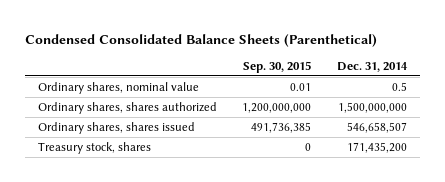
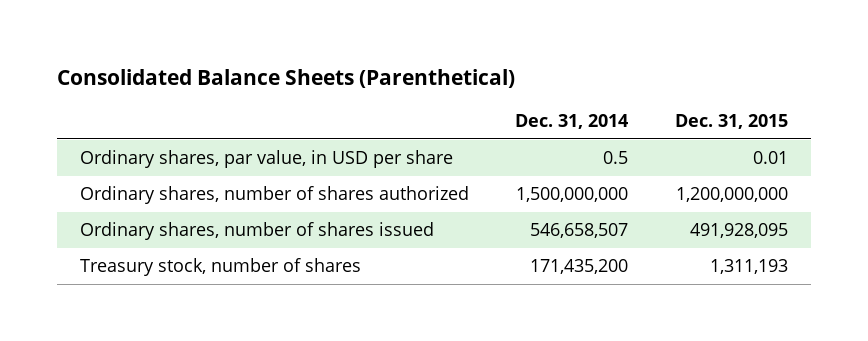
- Condensed Consolidated Balance Sheets (Parenthetical)
+ Consolidated Balance Sheets (Parenthetical)
- | Sep. 30, 2015 | Dec. 31, 2014
+ | Dec. 31, 2014 | Dec. 31, 2015
- Ordinary shares, nominal value | 0.01 | 0.5
- Ordinary shares, shares authorized | 1,200,000,000 | 1,500,000,000
- Ordinary shares, shares issued | 491,736,385 | 546,658,507
- Treasury stock, shares | 0 | 171,435,200
+ Ordinary shares, par value, in USD per share | 0.5 | 0.01
+ Ordinary shares, number of shares authorized | 1,500,000,000 | 1,200,000,000
+ Ordinary shares, number of shares issued | 546,658,507 | 491,928,095
+ Treasury stock, number of shares | 171,435,200 | 1,311,193

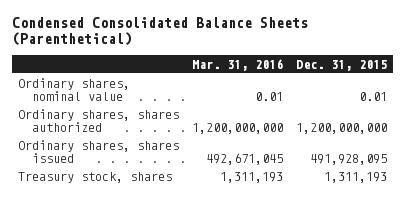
- Consolidated Balance Sheets (Parenthetical)
+ Condensed Consolidated Balance Sheets (Parenthetical)
- | Dec. 31, 2014 | Dec. 31, 2015
+ | Mar. 31, 2016 | Dec. 31, 2015
- Ordinary shares, par value, in USD per share | 0.5 | 0.01
- Ordinary shares, number of shares authorized | 1,500,000,000 | 1,200,000,000
- Ordinary shares, number of shares issued | 546,658,507 | 491,928,095
- Treasury stock, number of shares | 171,435,200 | 1,311,193
+ Ordinary shares, nominal value | 0.01 | 0.01
+ Ordinary shares, shares authorized | 1,200,000,000 | 1,200,000,000
+ Ordinary shares, shares issued | 492,671,045 | 491,928,095
+ Treasury stock, shares | 1,311,193 | 1,311,193

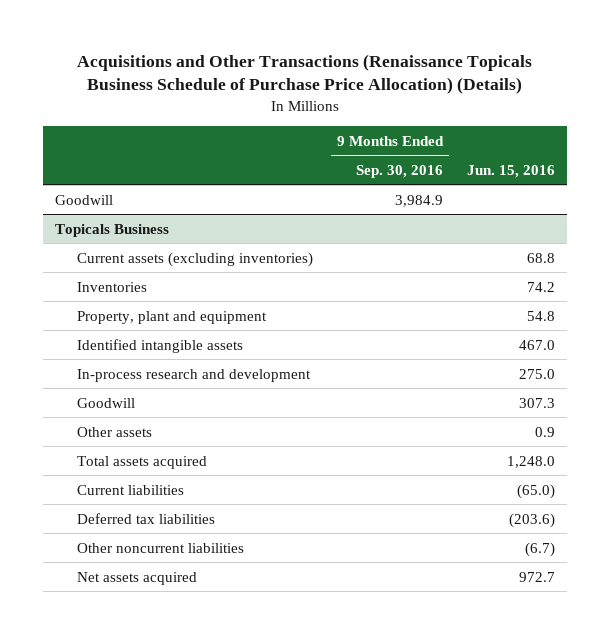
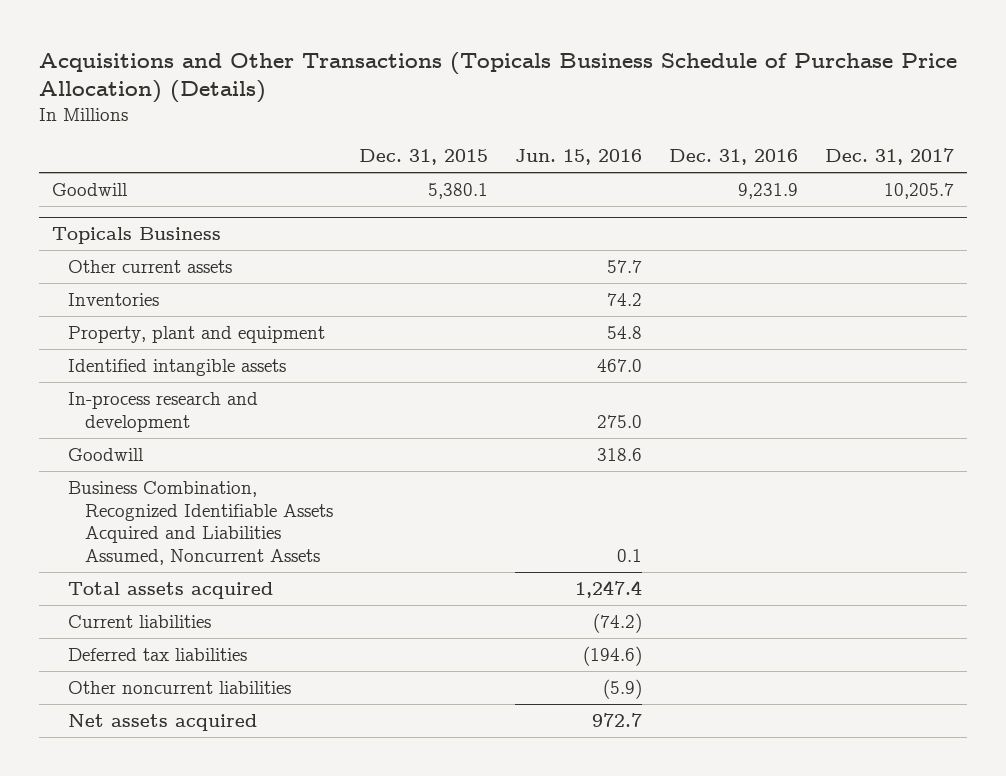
- Acquisitions and Other Transactions (Renaissance Topicals Business Schedule of Purchase Price Allocation) (Details)
+ Acquisitions and Other Transactions (Topicals Business Schedule of Purchase Price Allocation) (Details)
- | 9 Months Ended Sep. 30, 2016 | Jun. 15, 2016
+ | Dec. 31, 2015 | Jun. 15, 2016 | Dec. 31, 2016 | Dec. 31, 2017
@ Topicals Business
- Current assets (excluding inventories) | | 68.8
+ Other current assets | | 57.7 | |
- Goodwill | | 307.3
- Other assets | | 0.9
- Total assets acquired | | 1,248.0
- Current liabilities | | (65.0)
- Deferred tax liabilities | | (203.6)
- Other noncurrent liabilities | | (6.7)
+ Goodwill | | 318.6 | |
+ Business Combination, Recognized Identifiable Assets Acquired and Liabilities Assumed, Noncurrent Assets | | 0.1 | |
+ Total assets acquired | | 1,247.4 | |
+ Current liabilities | | (74.2) | |
+ Deferred tax liabilities | | (194.6) | |
+ Other noncurrent liabilities | | (5.9) | |

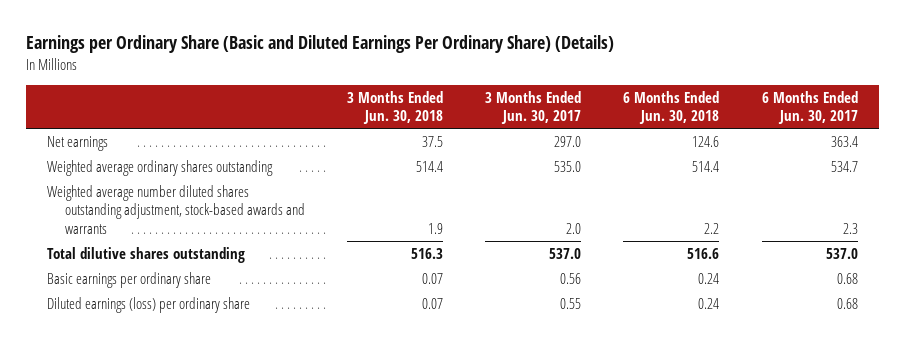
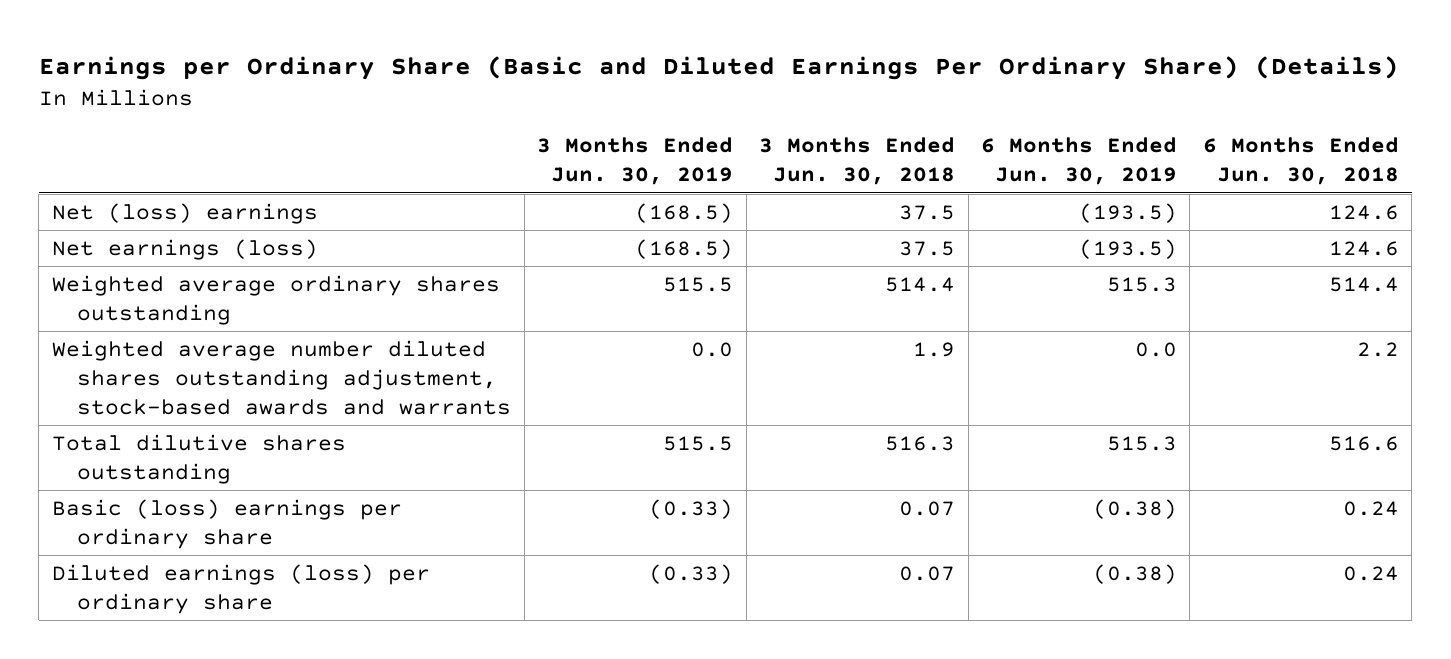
- | 3 Months Ended Jun. 30, 2018 | 3 Months Ended Jun. 30, 2017 | 6 Months Ended Jun. 30, 2018 | 6 Months Ended Jun. 30, 2017
+ | 3 Months Ended Jun. 30, 2019 | 3 Months Ended Jun. 30, 2018 | 6 Months Ended Jun. 30, 2019 | 6 Months Ended Jun. 30, 2018
- Net earnings | 37.5 | 297.0 | 124.6 | 363.4
+ Net (loss) earnings | (168.5) | 37.5 | (193.5) | 124.6
+ Net earnings (loss) | (168.5) | 37.5 | (193.5) | 124.6
- Basic earnings per ordinary share | 0.07 | 0.56 | 0.24 | 0.68
+ Basic (loss) earnings per ordinary share | (0.33) | 0.07 | (0.38) | 0.24

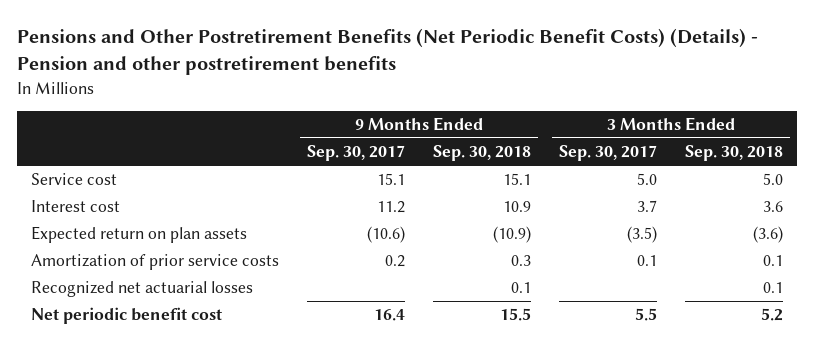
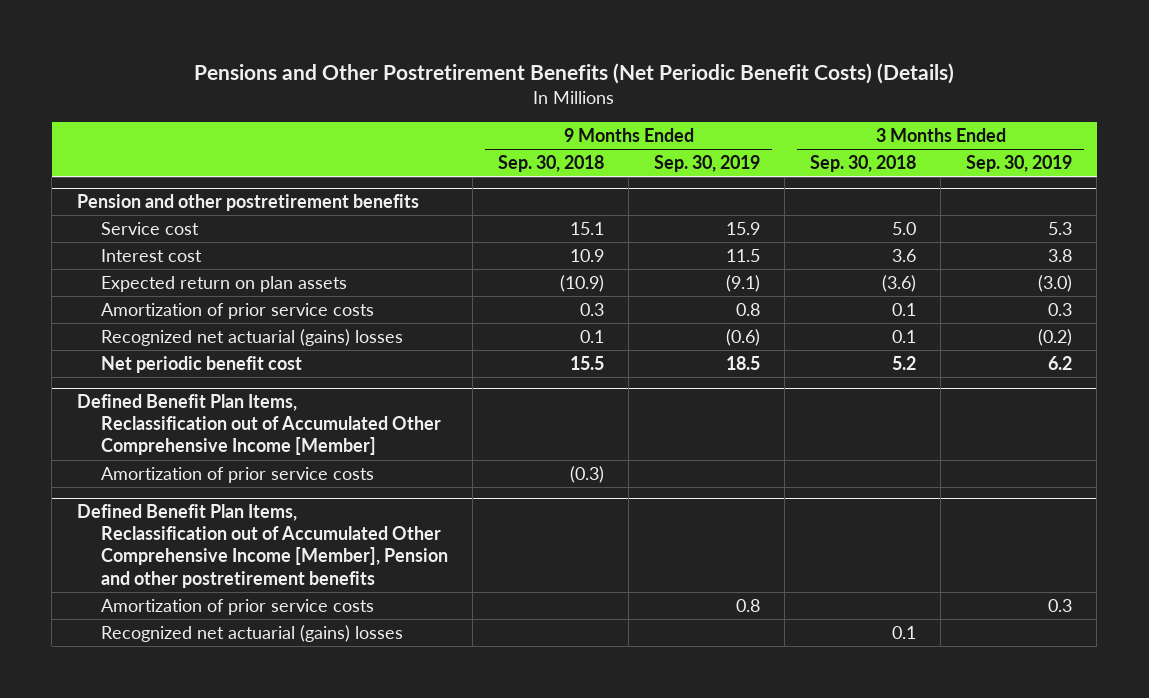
- Pensions and Other Postretirement Benefits (Net Periodic Benefit Costs) (Details) - Pension and other postretirement benefits
+ Pensions and Other Postretirement Benefits (Net Periodic Benefit Costs) (Details)
- | 9 Months Ended Sep. 30, 2017 | 9 Months Ended Sep. 30, 2018 | 3 Months Ended Sep. 30, 2017 | 3 Months Ended Sep. 30, 2018
+ | 9 Months Ended Sep. 30, 2018 | 9 Months Ended Sep. 30, 2019 | 3 Months Ended Sep. 30, 2018 | 3 Months Ended Sep. 30, 2019
+ Pension and other postretirement benefits
- Recognized net actuarial losses | | 0.1 | | 0.1
+ Recognized net actuarial (gains) losses | 0.1 | (0.6) | 0.1 | (0.2)
+ Defined Benefit Plan Items, Reclassification out of Accumulated Other Comprehensive Income [Member]
+ Amortization of prior service costs | (0.3) | | |
+ Defined Benefit Plan Items, Reclassification out of Accumulated Other Comprehensive Income [Member], Pension and other postretirement benefits
+ Amortization of prior service costs | | 0.8 | | 0.3
+ Recognized net actuarial (gains) losses | | | 0.1 |

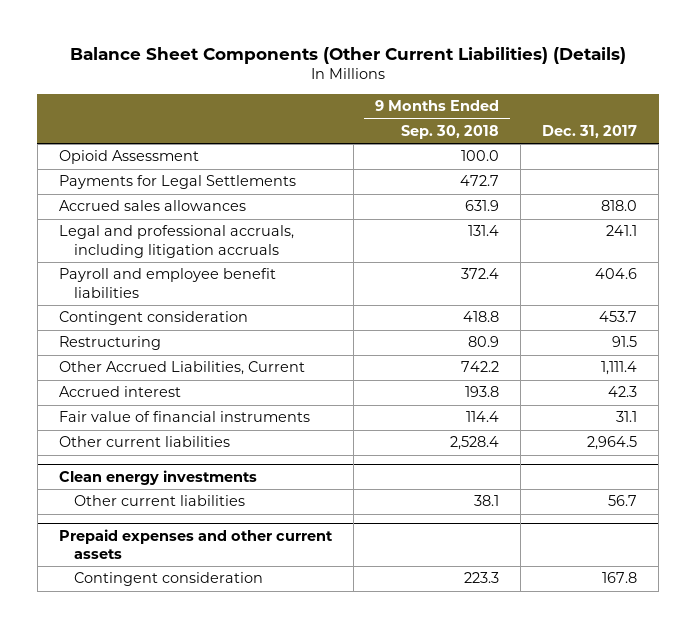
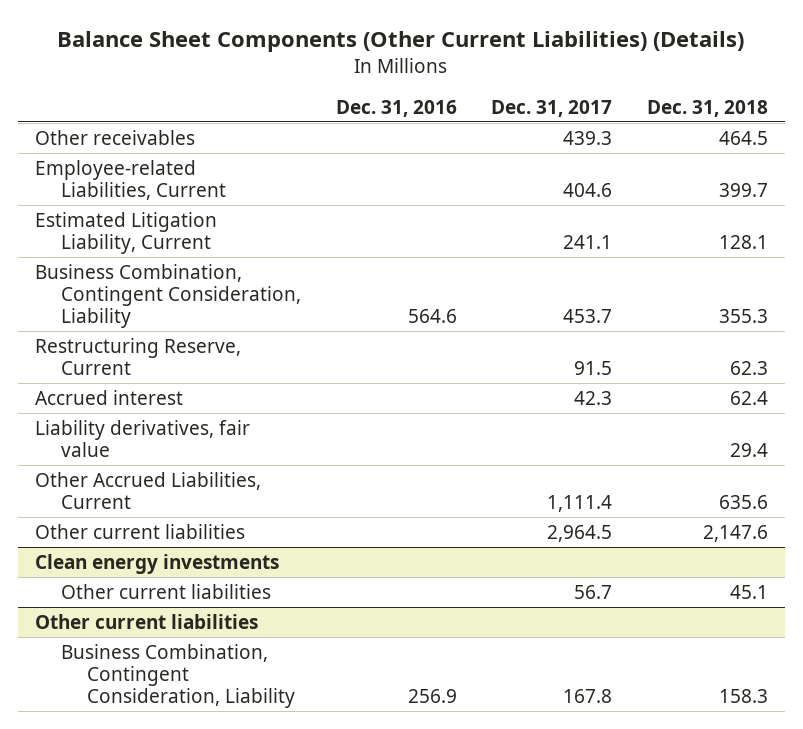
- | 9 Months Ended Sep. 30, 2018 | Dec. 31, 2017
+ | Dec. 31, 2016 | Dec. 31, 2017 | Dec. 31, 2018
- Opioid Assessment | 100.0 |
- Payments for Legal Settlements | 472.7 |
- Accrued sales allowances | 631.9 | 818.0
- Legal and professional accruals, including litigation accruals | 131.4 | 241.1
- Payroll and employee benefit liabilities | 372.4 | 404.6
- Contingent consideration | 418.8 | 453.7
- Restructuring | 80.9 | 91.5
+ Other receivables | | 439.3 | 464.5
+ Employee-related Liabilities, Current | | 404.6 | 399.7
+ Estimated Litigation Liability, Current | | 241.1 | 128.1
+ Business Combination, Contingent Consideration, Liability | 564.6 | 453.7 | 355.3
+ Restructuring Reserve, Current | | 91.5 | 62.3
- Fair value of financial instruments | 114.4 | 31.1
+ Liability derivatives, fair value | | | 29.4
moved down: Other Accrued Liabilities, Current | | 1,111.4 | 635.6
- Prepaid expenses and other current assets
- Contingent consideration | 223.3 | 167.8
+ Other current liabilities
+ Business Combination, Contingent Consideration, Liability | 256.9 | 167.8 | 158.3

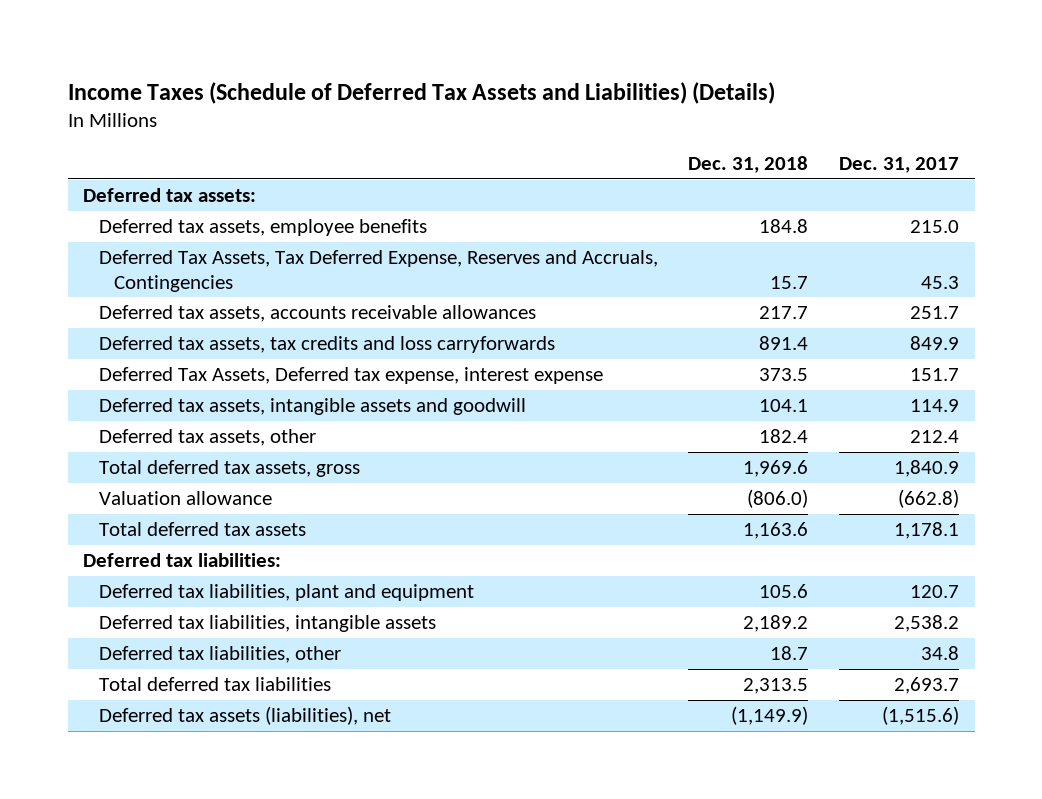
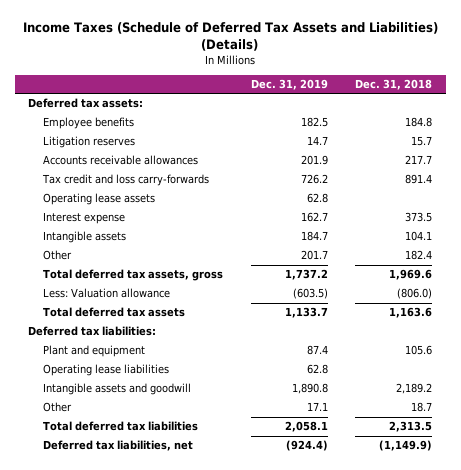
- | Dec. 31, 2018 | Dec. 31, 2017
+ | Dec. 31, 2019 | Dec. 31, 2018
- Deferred tax assets, employee benefits | 184.8 | 215.0
- Deferred Tax Assets, Tax Deferred Expense, Reserves and Accruals, Contingencies | 15.7 | 45.3
- Deferred tax assets, accounts receivable allowances | 217.7 | 251.7
- Deferred tax assets, tax credits and loss carryforwards | 891.4 | 849.9
- Deferred Tax Assets, Deferred tax expense, interest expense | 373.5 | 151.7
- Deferred tax assets, intangible assets and goodwill | 104.1 | 114.9
- Deferred tax assets, other | 182.4 | 212.4
+ Employee benefits | 182.5 | 184.8
+ Litigation reserves | 14.7 | 15.7
+ Accounts receivable allowances | 201.9 | 217.7
+ Tax credit and loss carry-forwards | 726.2 | 891.4
+ Operating lease assets | 62.8 |
+ Interest expense | 162.7 | 373.5
+ Intangible assets | 184.7 | 104.1
+ Other | 201.7 | 182.4
- Valuation allowance | (806.0) | (662.8)
+ Less: Valuation allowance | (603.5) | (806.0)
- Deferred tax liabilities, plant and equipment | 105.6 | 120.7
- Deferred tax liabilities, intangible assets | 2,189.2 | 2,538.2
- Deferred tax liabilities, other | 18.7 | 34.8
+ Plant and equipment | 87.4 | 105.6
+ Operating lease liabilities | 62.8 |
+ Intangible assets and goodwill | 1,890.8 | 2,189.2
+ Other | 17.1 | 18.7
- Deferred tax assets (liabilities), net | (1,149.9) | (1,515.6)
+ Deferred tax liabilities, net | (924.4) | (1,149.9)

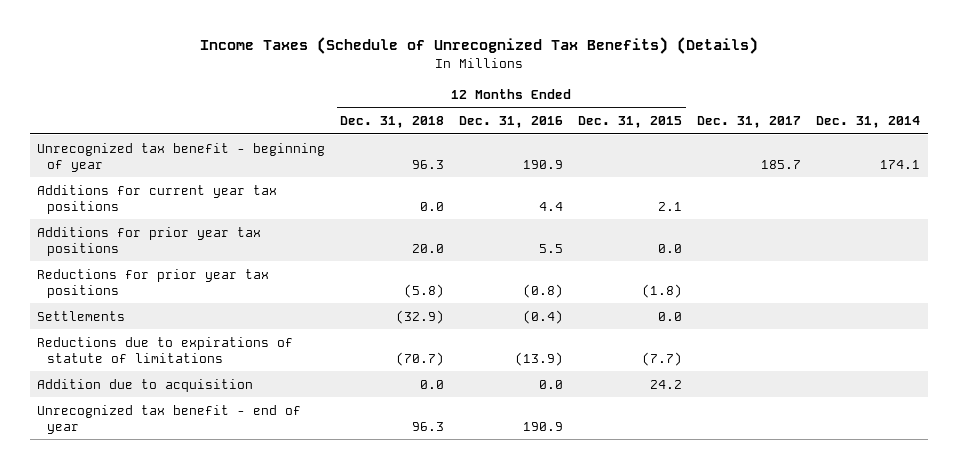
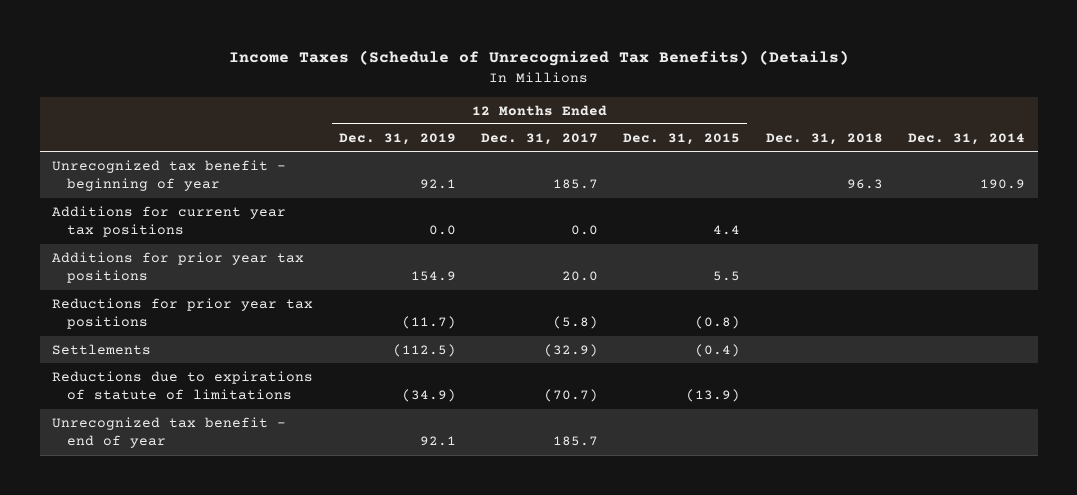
- | 12 Months Ended Dec. 31, 2018 | 12 Months Ended Dec. 31, 2016 | 12 Months Ended Dec. 31, 2015 | Dec. 31, 2017 | Dec. 31, 2014
+ | 12 Months Ended Dec. 31, 2019 | 12 Months Ended Dec. 31, 2017 | 12 Months Ended Dec. 31, 2015 | Dec. 31, 2018 | Dec. 31, 2014
- Unrecognized tax benefit - beginning of year | 96.3 | 190.9 | | 185.7 | 174.1
- Additions for current year tax positions | 0.0 | 4.4 | 2.1 | |
- Additions for prior year tax positions | 20.0 | 5.5 | 0.0 | |
- Reductions for prior year tax positions | (5.8) | (0.8) | (1.8) | |
- Settlements | (32.9) | (0.4) | 0.0 | |
- Reductions due to expirations of statute of limitations | (70.7) | (13.9) | (7.7) | |
- Addition due to acquisition | 0.0 | 0.0 | 24.2 | |
+ Unrecognized tax benefit - beginning of year | 92.1 | 185.7 | | 96.3 | 190.9
+ Additions for current year tax positions | 0.0 | 0.0 | 4.4 | |
+ Additions for prior year tax positions | 154.9 | 20.0 | 5.5 | |
+ Reductions for prior year tax positions | (11.7) | (5.8) | (0.8) | |
+ Settlements | (112.5) | (32.9) | (0.4) | |
+ Reductions due to expirations of statute of limitations | (34.9) | (70.7) | (13.9) | |

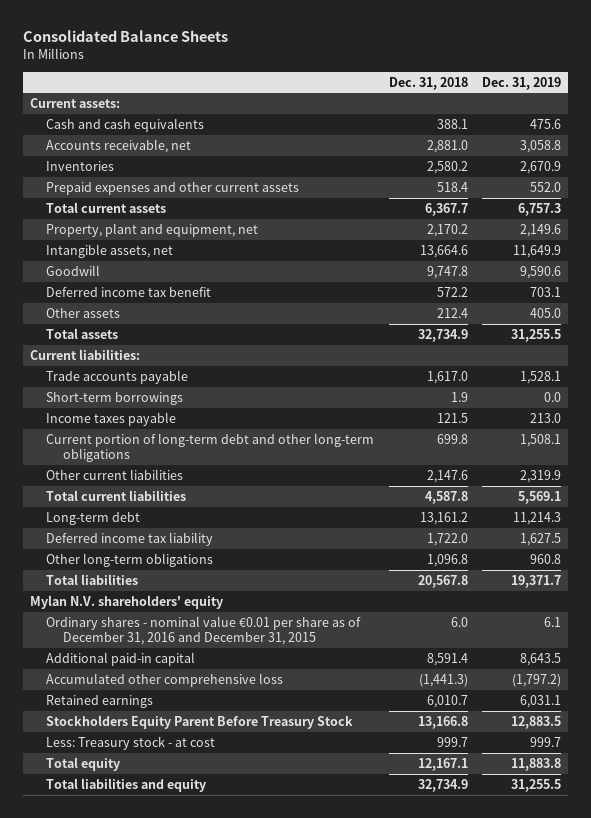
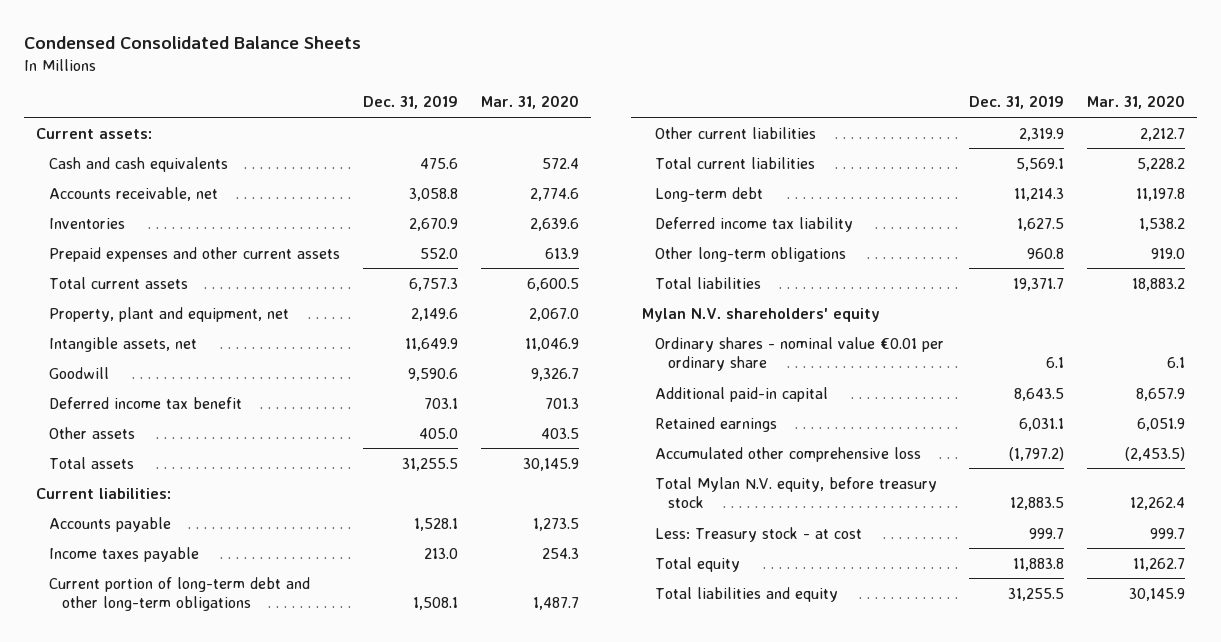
- Consolidated Balance Sheets
+ Condensed Consolidated Balance Sheets
- | Dec. 31, 2018 | Dec. 31, 2019
+ | Dec. 31, 2019 | Mar. 31, 2020
- Trade accounts payable | 1,617.0 | 1,528.1
- Short-term borrowings | 1.9 | 0.0
+ Accounts payable | 1,528.1 | 1,273.5
- Ordinary shares - nominal value €0.01 per share as of December 31, 2016 and December 31, 2015 | 6.0 | 6.1
+ Ordinary shares - nominal value €0.01 per ordinary share | 6.1 | 6.1
- Stockholders Equity Parent Before Treasury Stock | 13,166.8 | 12,883.5
moved down: Accumulated other comprehensive loss | (1,797.2) | (2,453.5)
+ Total Mylan N.V. equity, before treasury stock | 12,883.5 | 12,262.4

